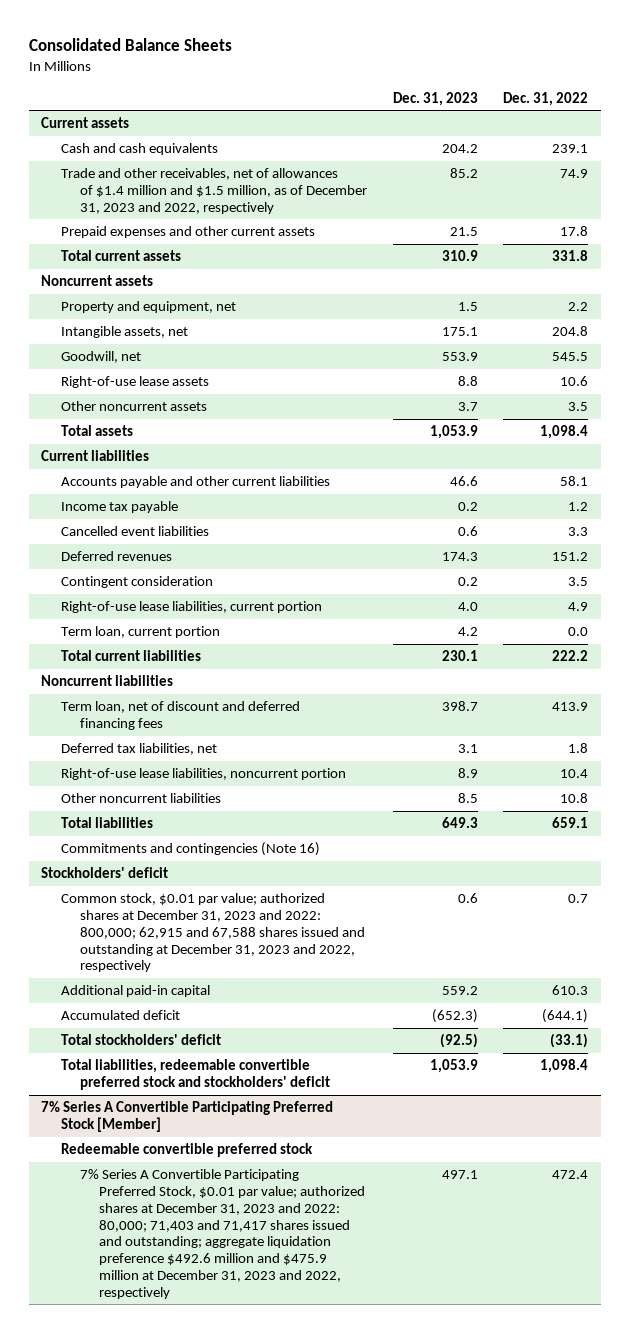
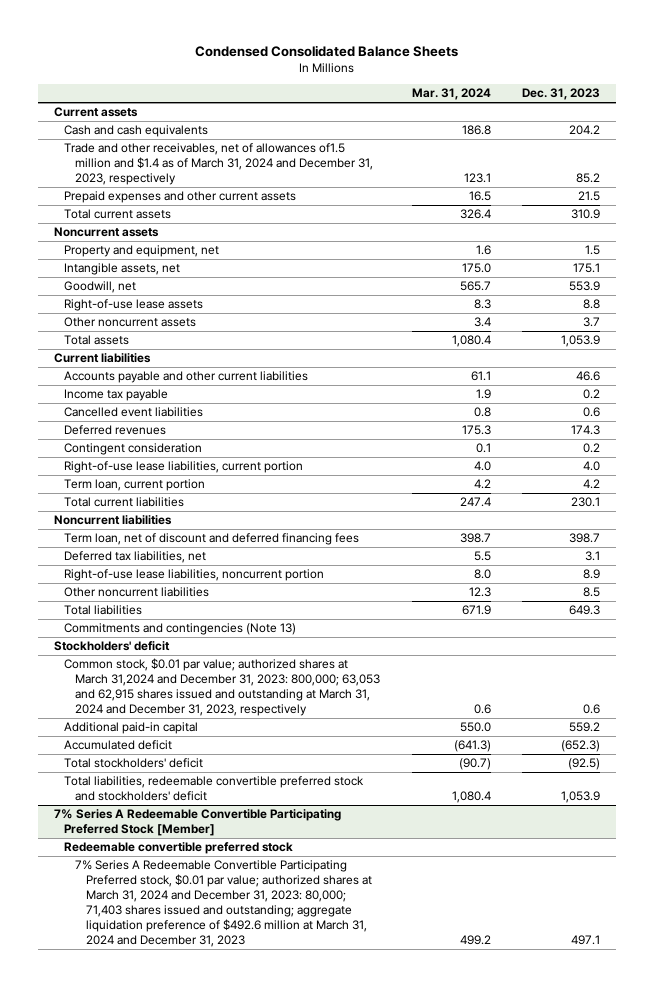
- Consolidated Balance Sheets
+ Condensed Consolidated Balance Sheets
- | Dec. 31, 2023 | Dec. 31, 2022
+ | Mar. 31, 2024 | Dec. 31, 2023
- Trade and other receivables, net of allowances of $1.4 million and $1.5 million, as of December 31, 2023 and 2022, respectively | 85.2 | 74.9
+ Trade and other receivables, net of allowances of1.5 million and $1.4 as of March 31, 2024 and December 31, 2023, respectively | 123.1 | 85.2
- Commitments and contingencies (Note 16)
+ Commitments and contingencies (Note 13)
- Common stock, $0.01 par value; authorized shares at December 31, 2023 and 2022: 800,000; 62,915 and 67,588 shares issued and outstanding at December 31, 2023 and 2022, respectively | 0.6 | 0.7
+ Common stock, $0.01 par value; authorized shares at March 31,2024 and December 31, 2023: 800,000; 63,053 and 62,915 shares issued and outstanding at March 31, 2024 and December 31, 2023, respectively | 0.6 | 0.6
- 7% Series A Convertible Participating Preferred Stock [Member]
+ 7% Series A Redeemable Convertible Participating Preferred Stock [Member]
- 7% Series A Convertible Participating Preferred Stock, $0.01 par value; authorized shares at December 31, 2023 and 2022: 80,000; 71,403 and 71,417 shares issued and outstanding; aggregate liquidation preference $492.6 million and $475.9 million at December 31, 2023 and 2022, respectively | 497.1 | 472.4
+ 7% Series A Redeemable Convertible Participating Preferred stock, $0.01 par value; authorized shares at March 31, 2024 and December 31, 2023: 80,000; 71,403 shares issued and outstanding; aggregate liquidation preference of $492.6 million at March 31, 2024 and December 31, 2023 | 499.2 | 497.1

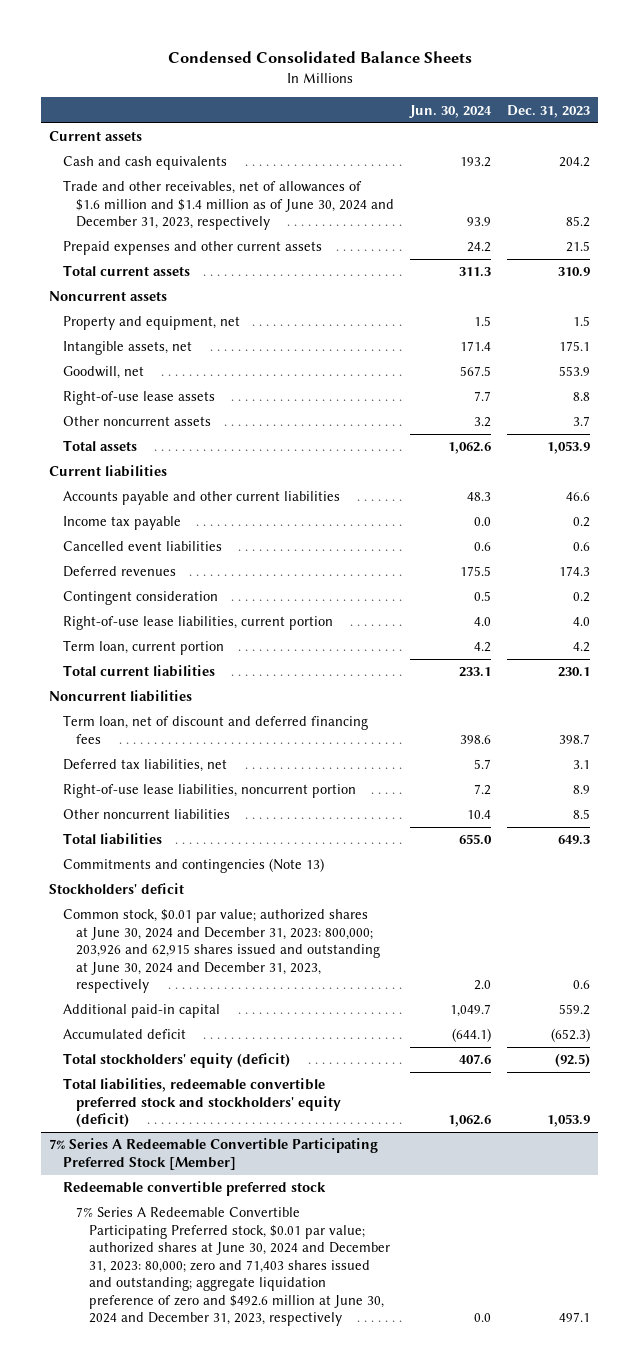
- | Mar. 31, 2024 | Dec. 31, 2023
+ | Jun. 30, 2024 | Dec. 31, 2023
- Trade and other receivables, net of allowances of1.5 million and $1.4 as of March 31, 2024 and December 31, 2023, respectively | 123.1 | 85.2
+ Trade and other receivables, net of allowances of $1.6 million and $1.4 million as of June 30, 2024 and December 31, 2023, respectively | 93.9 | 85.2
- Common stock, $0.01 par value; authorized shares at March 31,2024 and December 31, 2023: 800,000; 63,053 and 62,915 shares issued and outstanding at March 31, 2024 and December 31, 2023, respectively | 0.6 | 0.6
+ Common stock, $0.01 par value; authorized shares at June 30, 2024 and December 31, 2023: 800,000; 203,926 and 62,915 shares issued and outstanding at June 30, 2024 and December 31, 2023, respectively | 2.0 | 0.6
- Total stockholders' deficit | (90.7) | (92.5)
- Total liabilities, redeemable convertible preferred stock and stockholders' deficit | 1,080.4 | 1,053.9
+ Total stockholders' equity (deficit) | 407.6 | (92.5)
+ Total liabilities, redeemable convertible preferred stock and stockholders' equity (deficit) | 1,062.6 | 1,053.9
@ 7% Series A Redeemable Convertible Participating Preferred Stock [Member]
- 7% Series A Redeemable Convertible Participating Preferred stock, $0.01 par value; authorized shares at March 31, 2024 and December 31, 2023: 80,000; 71,403 shares issued and outstanding; aggregate liquidation preference of $492.6 million at March 31, 2024 and December 31, 2023 | 499.2 | 497.1
+ 7% Series A Redeemable Convertible Participating Preferred stock, $0.01 par value; authorized shares at June 30, 2024 and December 31, 2023: 80,000; zero and 71,403 shares issued and outstanding; aggregate liquidation preference of zero and $492.6 million at June 30, 2024 and December 31, 2023, respectively | 0.0 | 497.1

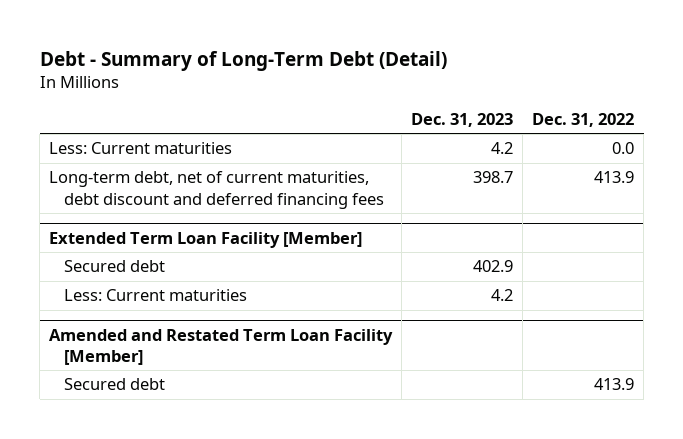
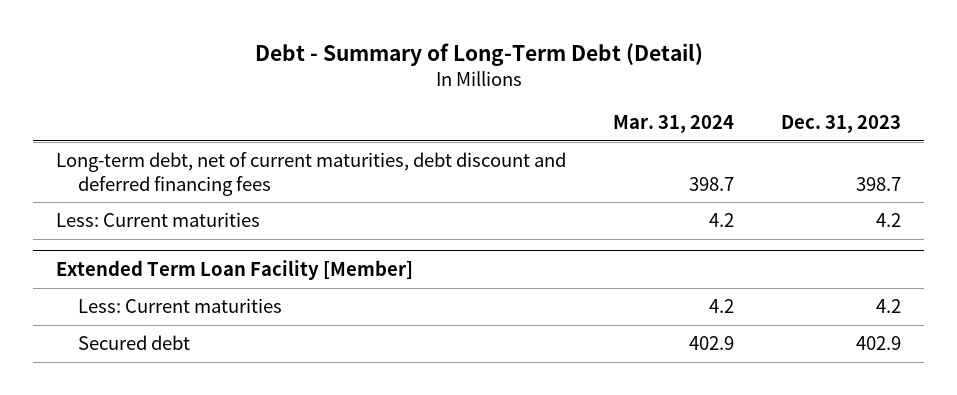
- | Dec. 31, 2023 | Dec. 31, 2022
+ | Mar. 31, 2024 | Dec. 31, 2023
moved down: Less: Current maturities | 4.2 | 4.2
- Amended and Restated Term Loan Facility [Member]
- Secured debt | | 413.9
@ Extended Term Loan Facility [Member]
moved down: Secured debt | 402.9 | 402.9

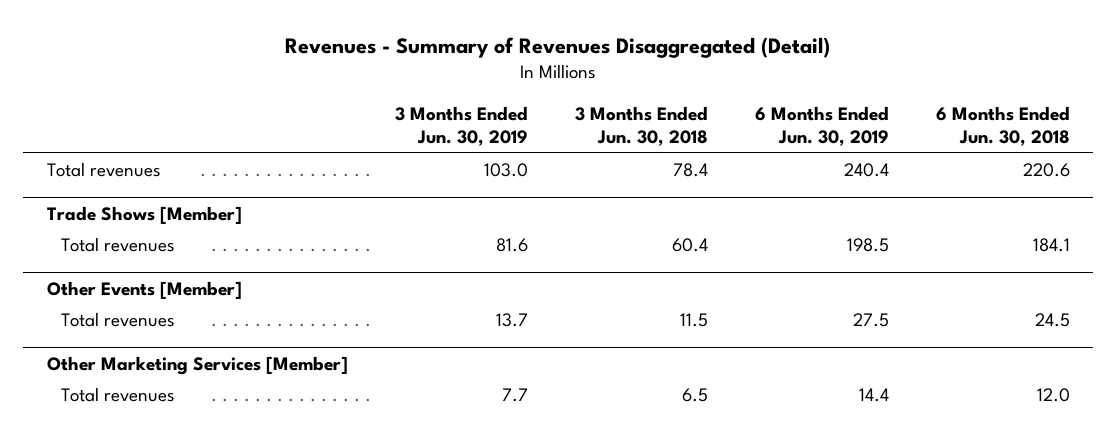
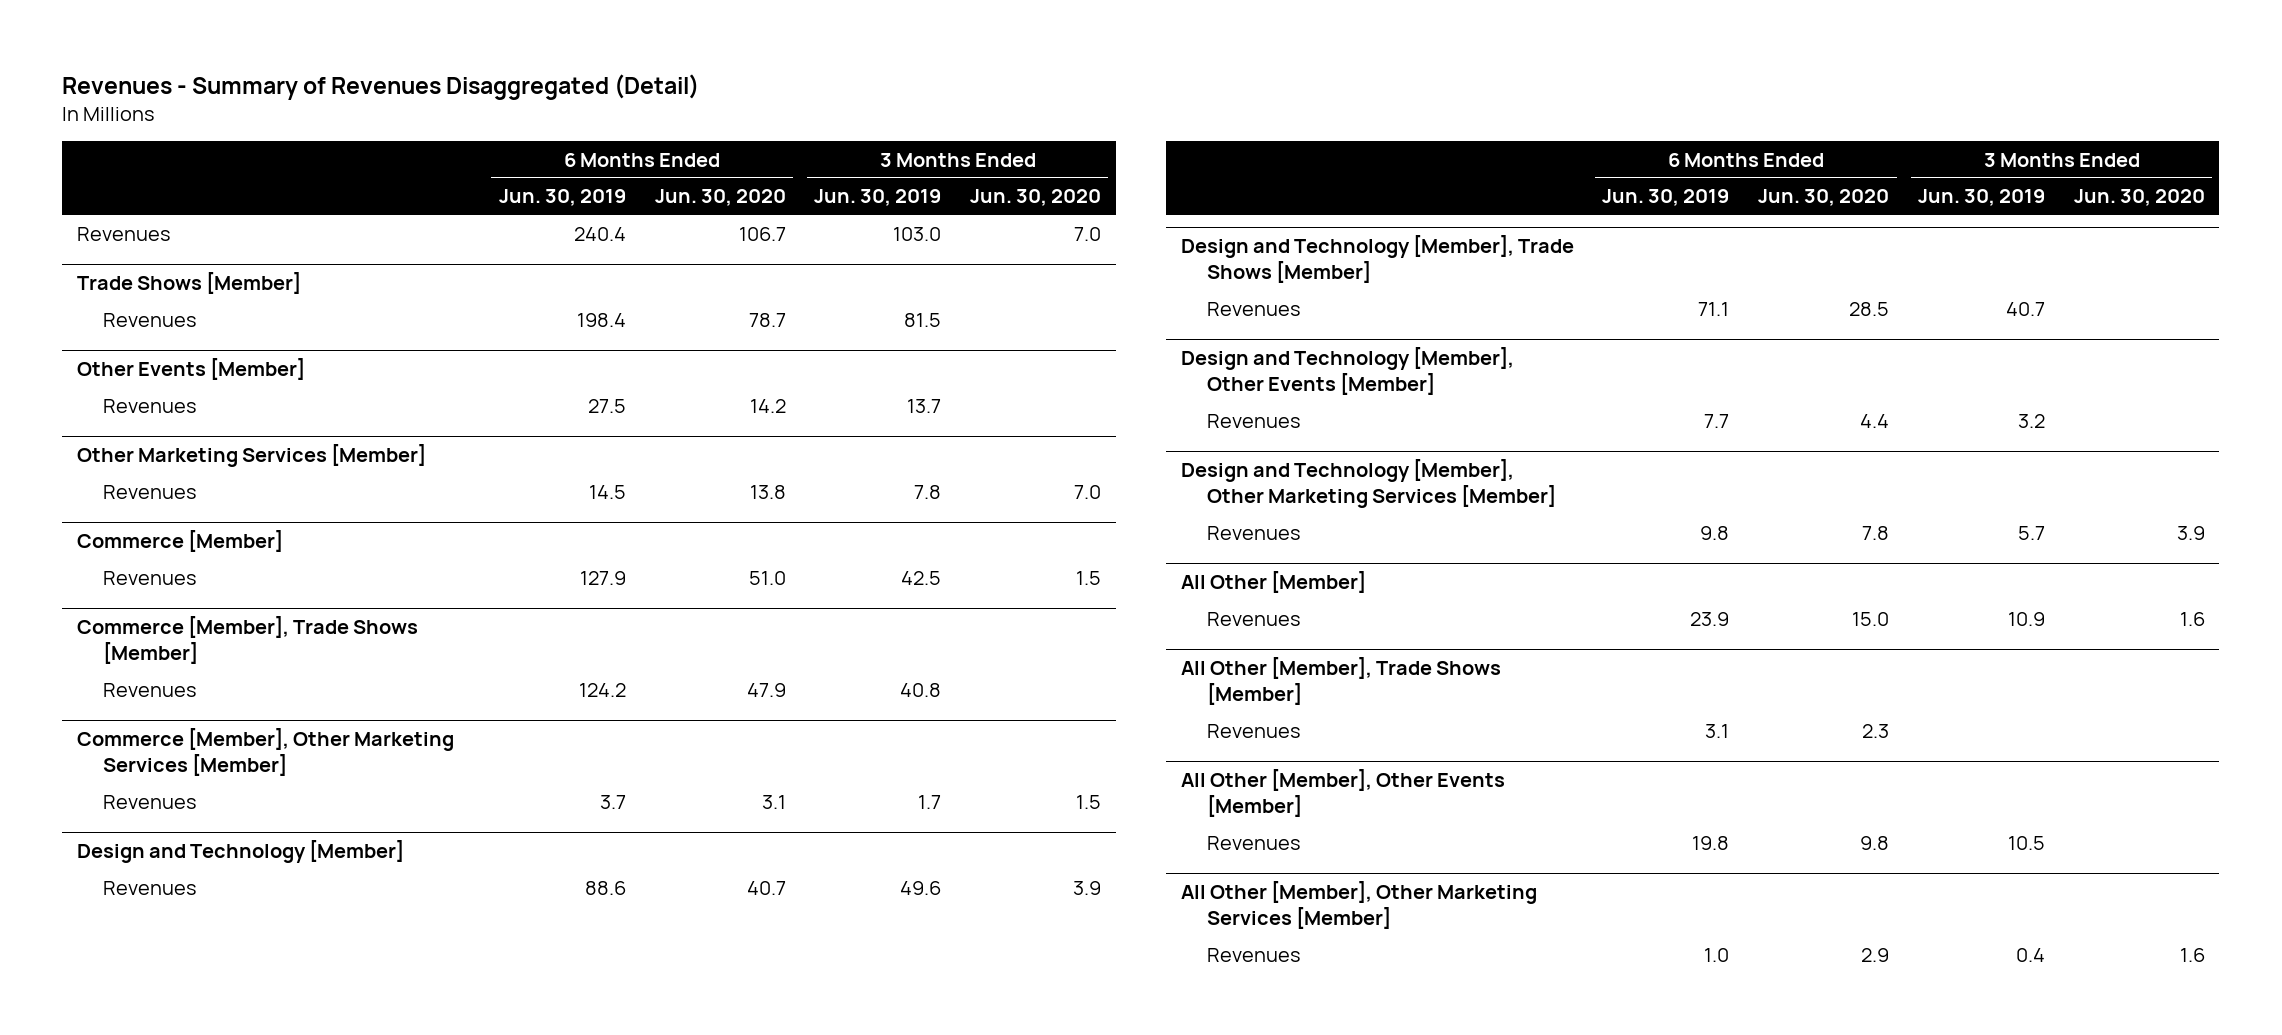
- | 3 Months Ended Jun. 30, 2019 | 3 Months Ended Jun. 30, 2018 | 6 Months Ended Jun. 30, 2019 | 6 Months Ended Jun. 30, 2018
+ | 6 Months Ended Jun. 30, 2019 | 6 Months Ended Jun. 30, 2020 | 3 Months Ended Jun. 30, 2019 | 3 Months Ended Jun. 30, 2020
- Total revenues | 103.0 | 78.4 | 240.4 | 220.6
+ Revenues | 240.4 | 106.7 | 103.0 | 7.0
@ Trade Shows [Member]
- Total revenues | 81.6 | 60.4 | 198.5 | 184.1
+ Revenues | 198.4 | 78.7 | 81.5 |
@ Other Events [Member]
- Total revenues | 13.7 | 11.5 | 27.5 | 24.5
+ Revenues | 27.5 | 14.2 | 13.7 |
@ Other Marketing Services [Member]
- Total revenues | 7.7 | 6.5 | 14.4 | 12.0
+ Revenues | 14.5 | 13.8 | 7.8 | 7.0
+ Commerce [Member]
+ Revenues | 127.9 | 51.0 | 42.5 | 1.5
+ Commerce [Member], Trade Shows [Member]
+ Revenues | 124.2 | 47.9 | 40.8 |
+ Commerce [Member], Other Marketing Services [Member]
+ Revenues | 3.7 | 3.1 | 1.7 | 1.5
+ Design and Technology [Member]
+ Revenues | 88.6 | 40.7 | 49.6 | 3.9
+ Design and Technology [Member], Trade Shows [Member]
+ Revenues | 71.1 | 28.5 | 40.7 |
+ Design and Technology [Member], Other Events [Member]
+ Revenues | 7.7 | 4.4 | 3.2 |
+ Design and Technology [Member], Other Marketing Services [Member]
+ Revenues | 9.8 | 7.8 | 5.7 | 3.9
+ All Other [Member]
+ Revenues | 23.9 | 15.0 | 10.9 | 1.6
+ All Other [Member], Trade Shows [Member]
+ Revenues | 3.1 | 2.3 | |
+ All Other [Member], Other Events [Member]
+ Revenues | 19.8 | 9.8 | 10.5 |
+ All Other [Member], Other Marketing Services [Member]
+ Revenues | 1.0 | 2.9 | 0.4 | 1.6

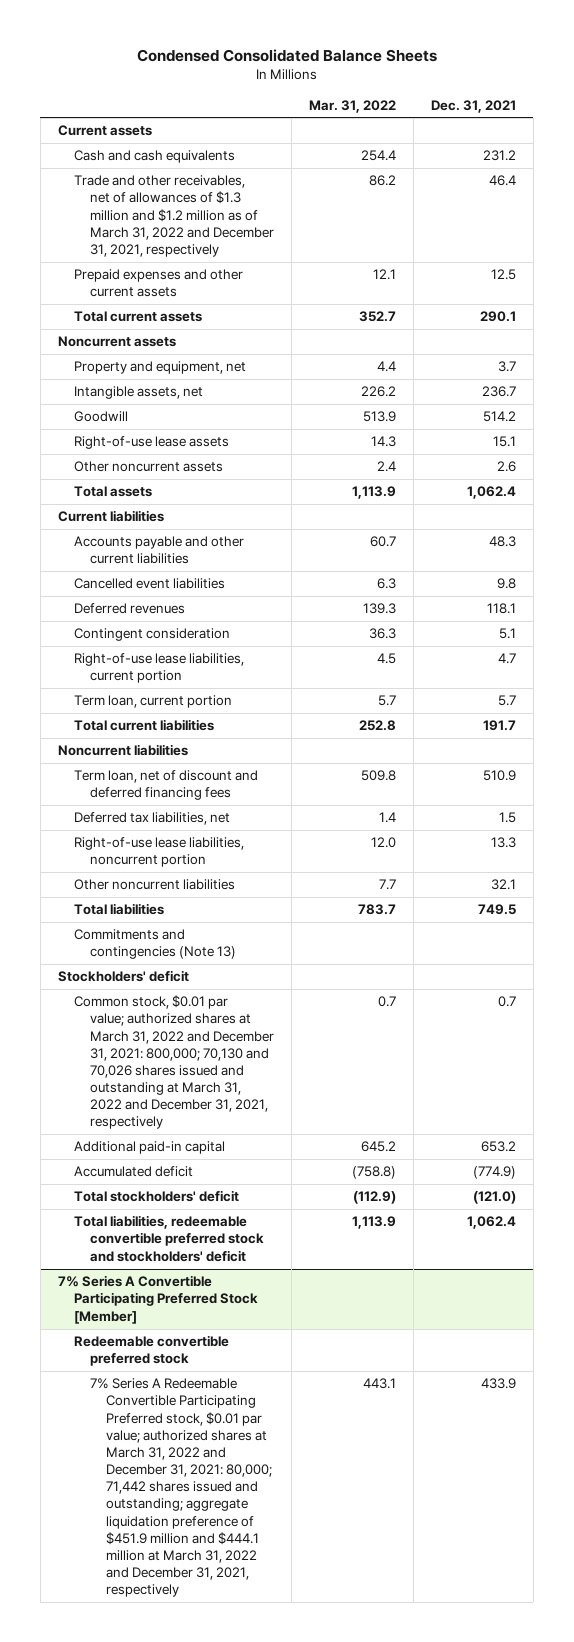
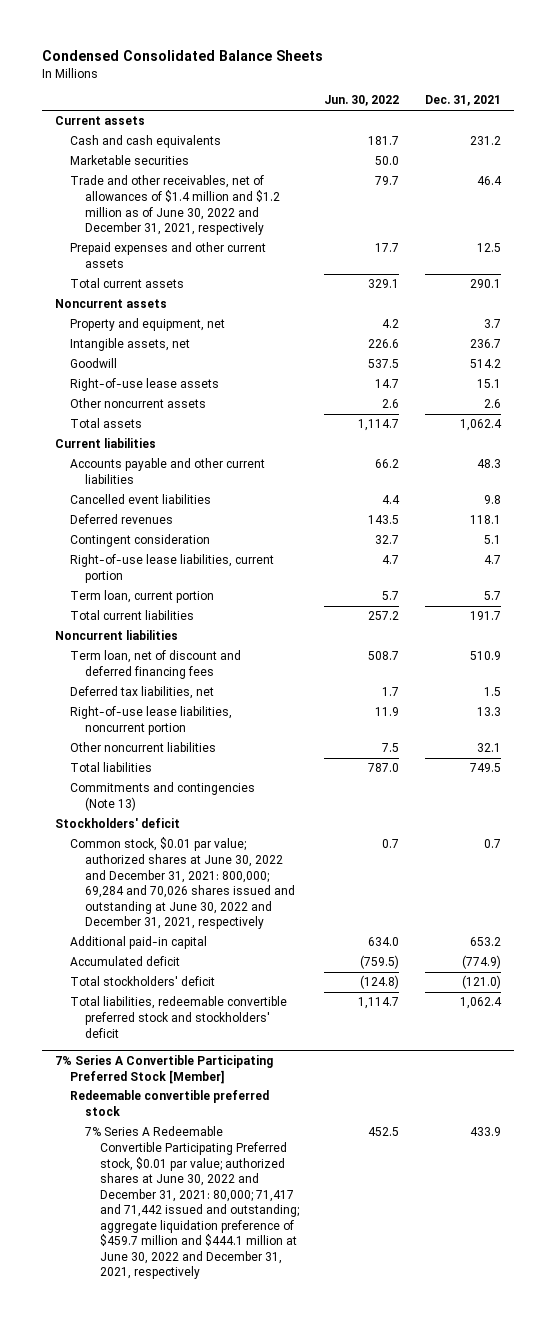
- | Mar. 31, 2022 | Dec. 31, 2021
+ | Jun. 30, 2022 | Dec. 31, 2021
- Trade and other receivables, net of allowances of $1.3 million and $1.2 million as of March 31, 2022 and December 31, 2021, respectively | 86.2 | 46.4
+ Marketable securities | 50.0 |
+ Trade and other receivables, net of allowances of $1.4 million and $1.2 million as of June 30, 2022 and December 31, 2021, respectively | 79.7 | 46.4
- Common stock, $0.01 par value; authorized shares at March 31, 2022 and December 31, 2021: 800,000; 70,130 and 70,026 shares issued and outstanding at March 31, 2022 and December 31, 2021, respectively | 0.7 | 0.7
+ Common stock, $0.01 par value; authorized shares at June 30, 2022 and December 31, 2021: 800,000; 69,284 and 70,026 shares issued and outstanding at June 30, 2022 and December 31, 2021, respectively | 0.7 | 0.7
@ 7% Series A Convertible Participating Preferred Stock [Member]
- 7% Series A Redeemable Convertible Participating Preferred stock, $0.01 par value; authorized shares at March 31, 2022 and December 31, 2021: 80,000; 71,442 shares issued and outstanding; aggregate liquidation preference of $451.9 million and $444.1 million at March 31, 2022 and December 31, 2021, respectively | 443.1 | 433.9
+ 7% Series A Redeemable Convertible Participating Preferred stock, $0.01 par value; authorized shares at June 30, 2022 and December 31, 2021: 80,000; 71,417 and 71,442 issued and outstanding; aggregate liquidation preference of $459.7 million and $444.1 million at June 30, 2022 and December 31, 2021, respectively | 452.5 | 433.9

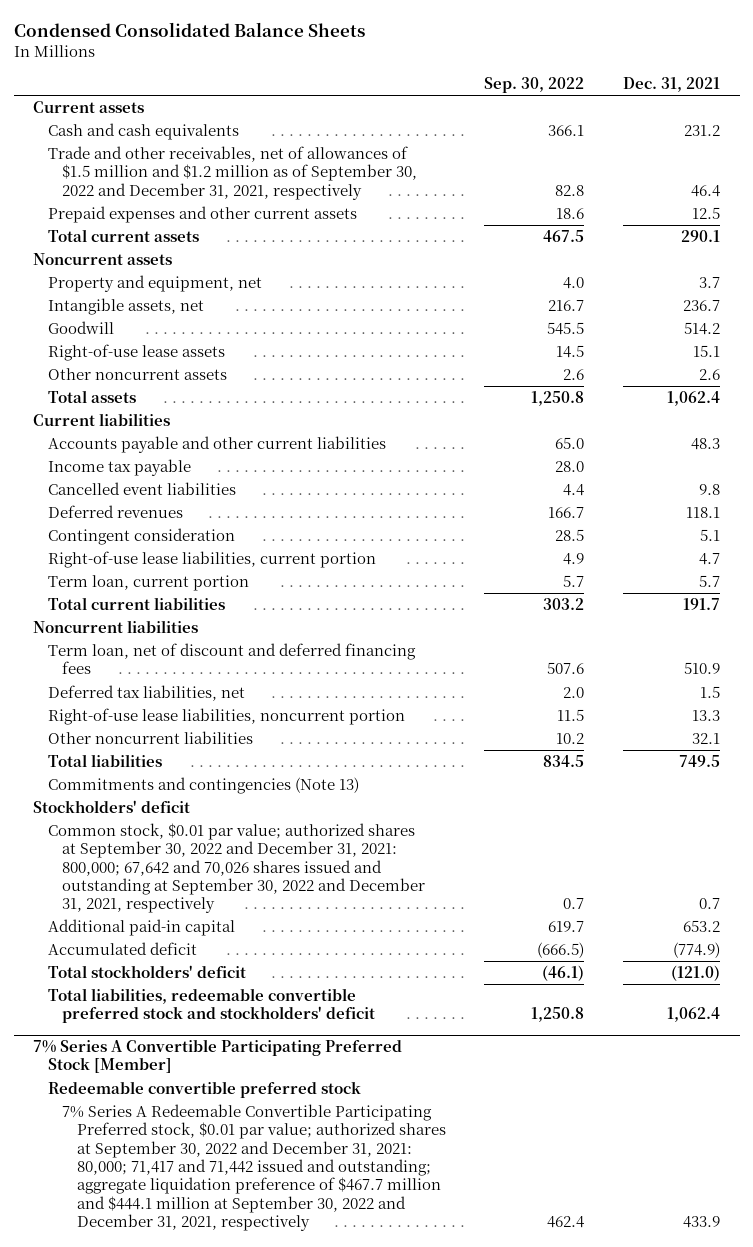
- | Jun. 30, 2022 | Dec. 31, 2021
+ | Sep. 30, 2022 | Dec. 31, 2021
- Marketable securities | 50.0 |
- Trade and other receivables, net of allowances of $1.4 million and $1.2 million as of June 30, 2022 and December 31, 2021, respectively | 79.7 | 46.4
+ Trade and other receivables, net of allowances of $1.5 million and $1.2 million as of September 30, 2022 and December 31, 2021, respectively | 82.8 | 46.4
+ Income tax payable | 28.0 |
- Common stock, $0.01 par value; authorized shares at June 30, 2022 and December 31, 2021: 800,000; 69,284 and 70,026 shares issued and outstanding at June 30, 2022 and December 31, 2021, respectively | 0.7 | 0.7
+ Common stock, $0.01 par value; authorized shares at September 30, 2022 and December 31, 2021: 800,000; 67,642 and 70,026 shares issued and outstanding at September 30, 2022 and December 31, 2021, respectively | 0.7 | 0.7
@ 7% Series A Convertible Participating Preferred Stock [Member]
- 7% Series A Redeemable Convertible Participating Preferred stock, $0.01 par value; authorized shares at June 30, 2022 and December 31, 2021: 80,000; 71,417 and 71,442 issued and outstanding; aggregate liquidation preference of $459.7 million and $444.1 million at June 30, 2022 and December 31, 2021, respectively | 452.5 | 433.9
+ 7% Series A Redeemable Convertible Participating Preferred stock, $0.01 par value; authorized shares at September 30, 2022 and December 31, 2021: 80,000; 71,417 and 71,442 issued and outstanding; aggregate liquidation preference of $467.7 million and $444.1 million at September 30, 2022 and December 31, 2021, respectively | 462.4 | 433.9

